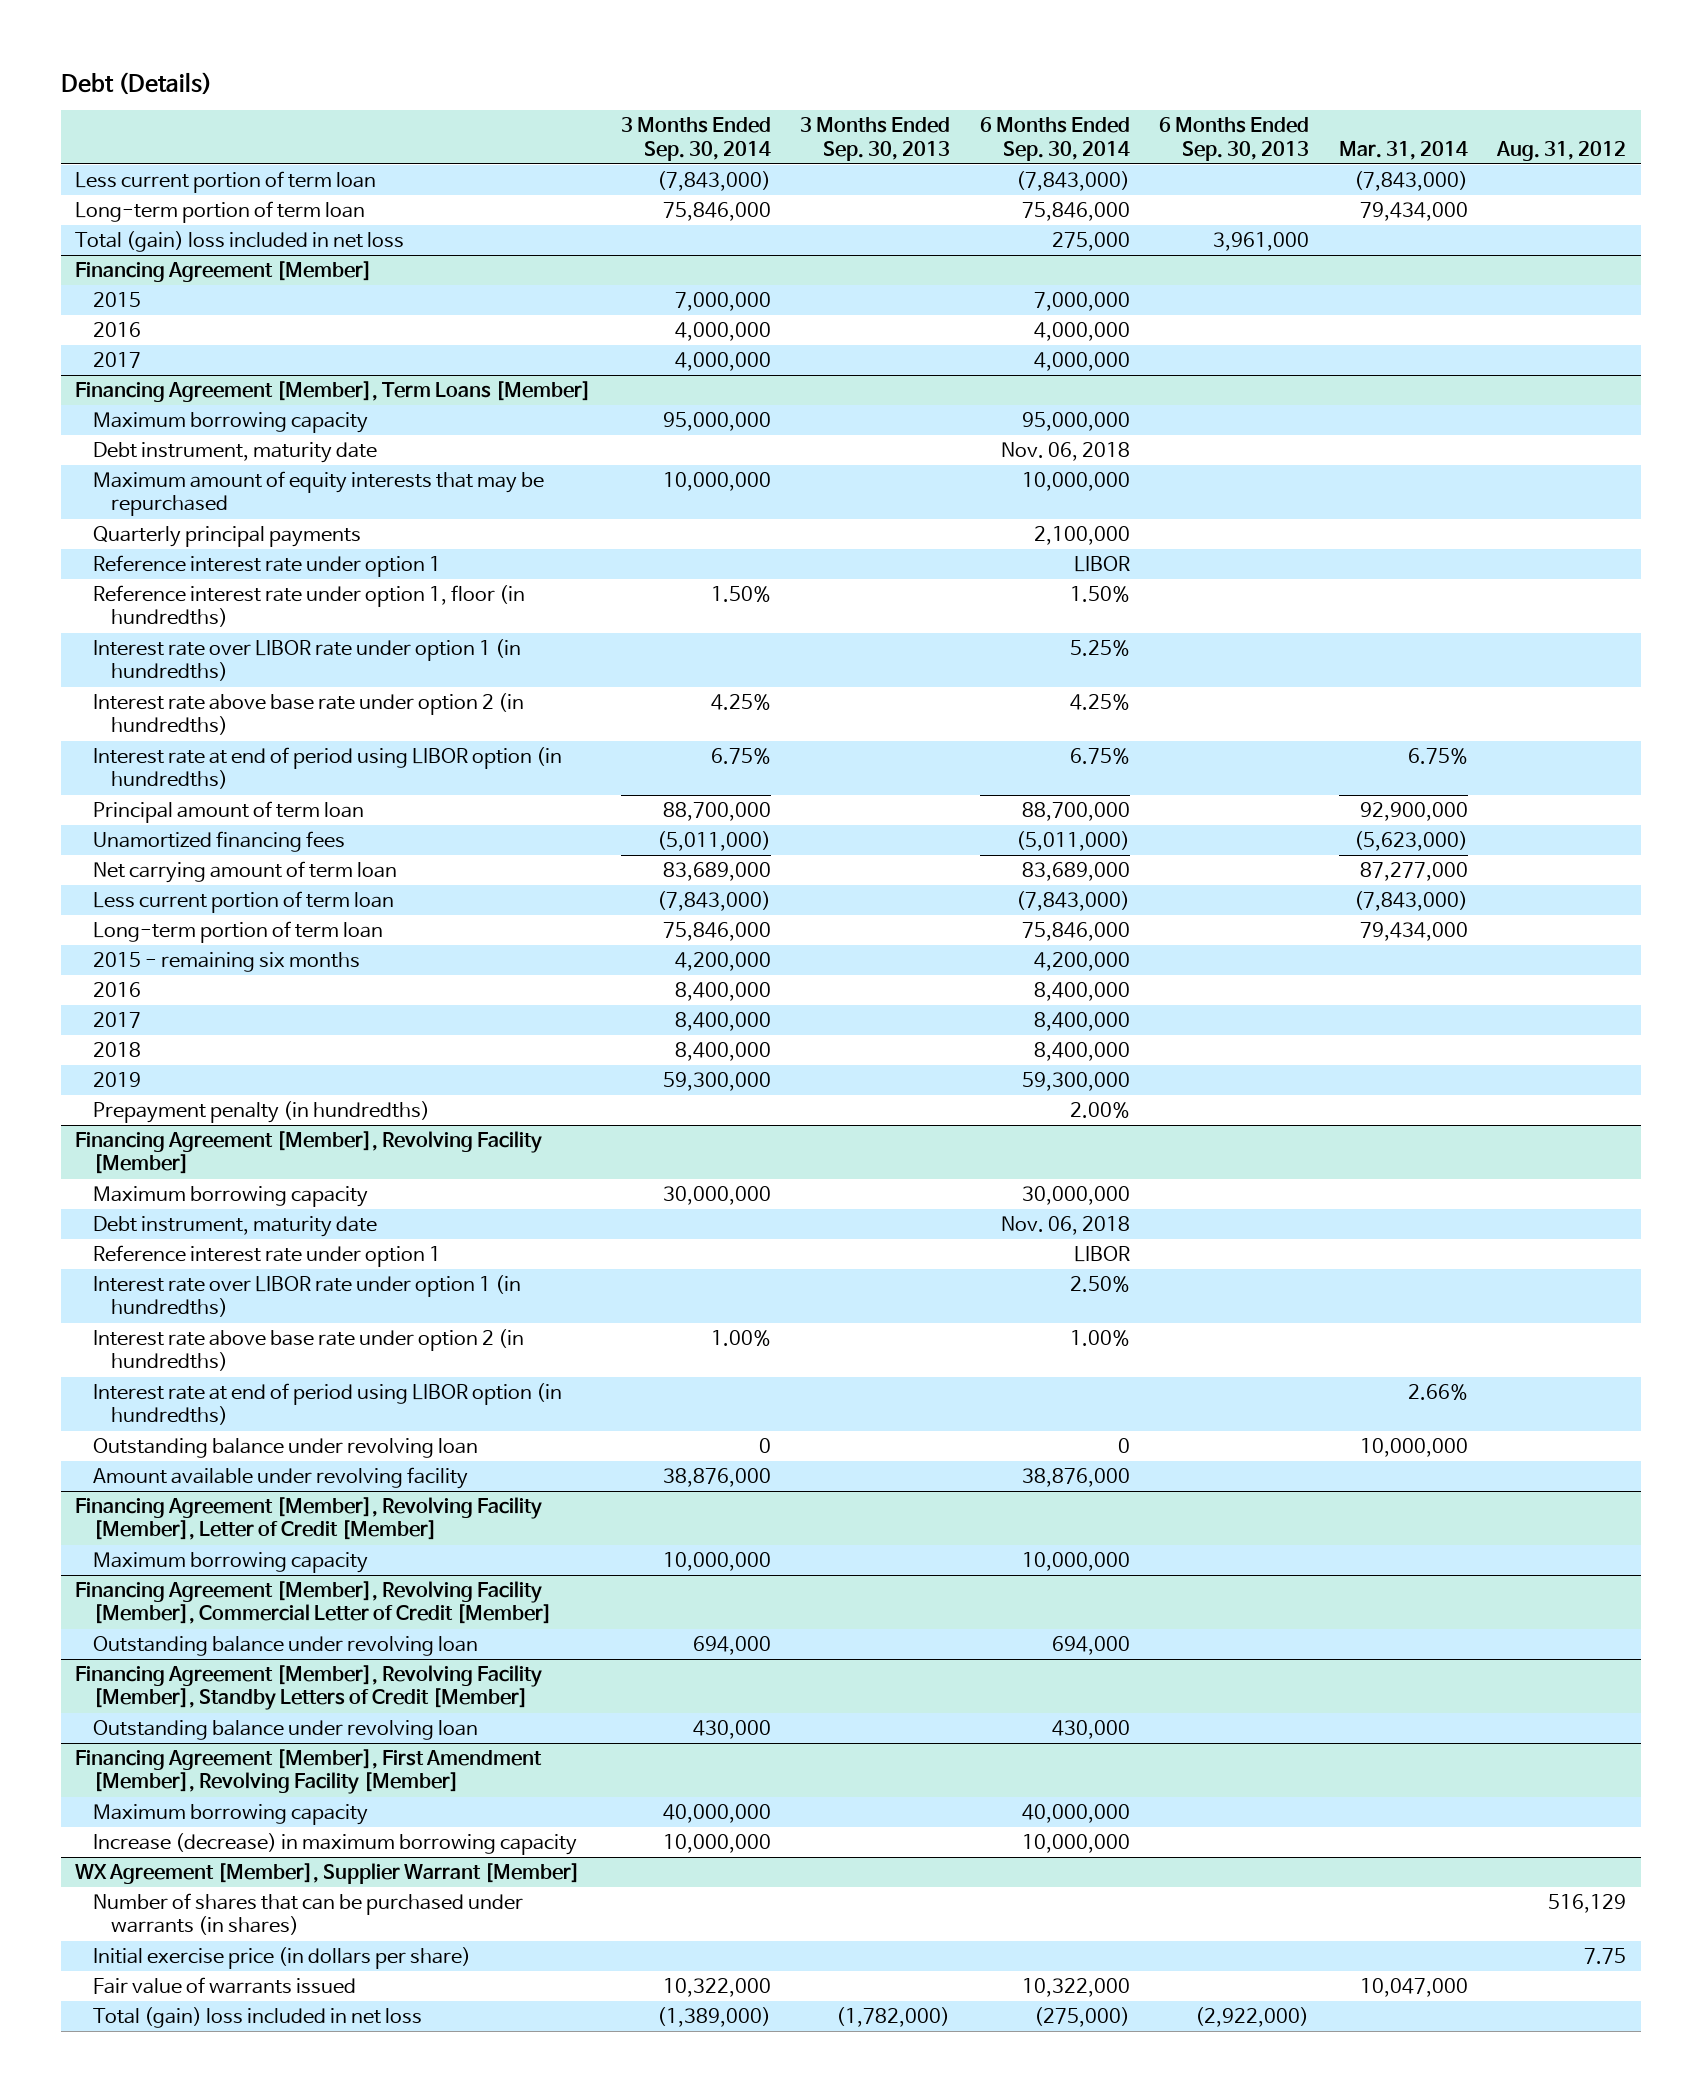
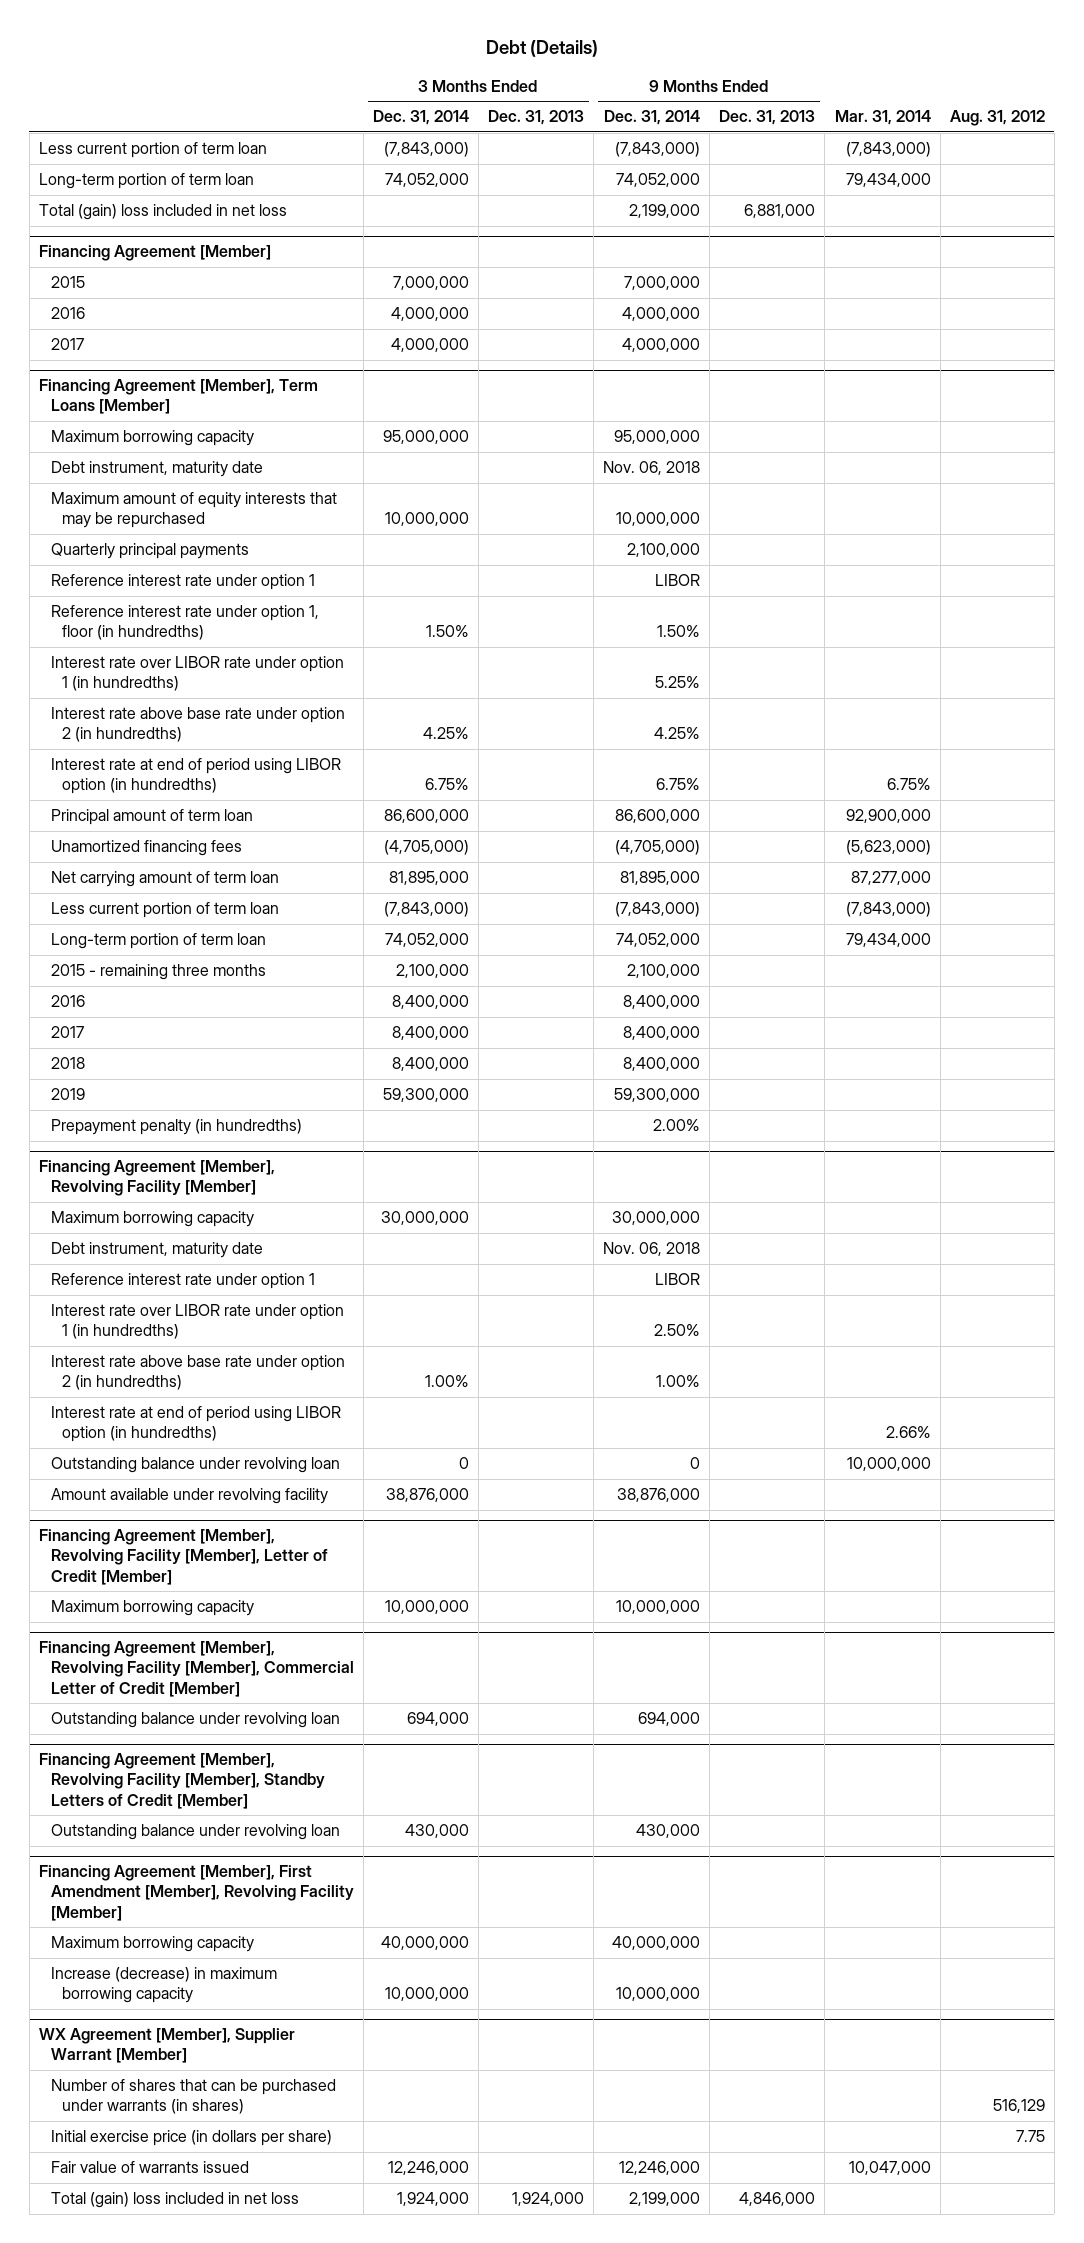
- | 3 Months Ended Sep. 30, 2014 | 3 Months Ended Sep. 30, 2013 | 6 Months Ended Sep. 30, 2014 | 6 Months Ended Sep. 30, 2013 | Mar. 31, 2014 | Aug. 31, 2012
+ | 3 Months Ended Dec. 31, 2014 | 3 Months Ended Dec. 31, 2013 | 9 Months Ended Dec. 31, 2014 | 9 Months Ended Dec. 31, 2013 | Mar. 31, 2014 | Aug. 31, 2012
@ Financing Agreement [Member], Term Loans [Member]
- 2015 - remaining six months | 4,200,000 | | 4,200,000 | | |
+ 2015 - remaining three months | 2,100,000 | | 2,100,000 | | |

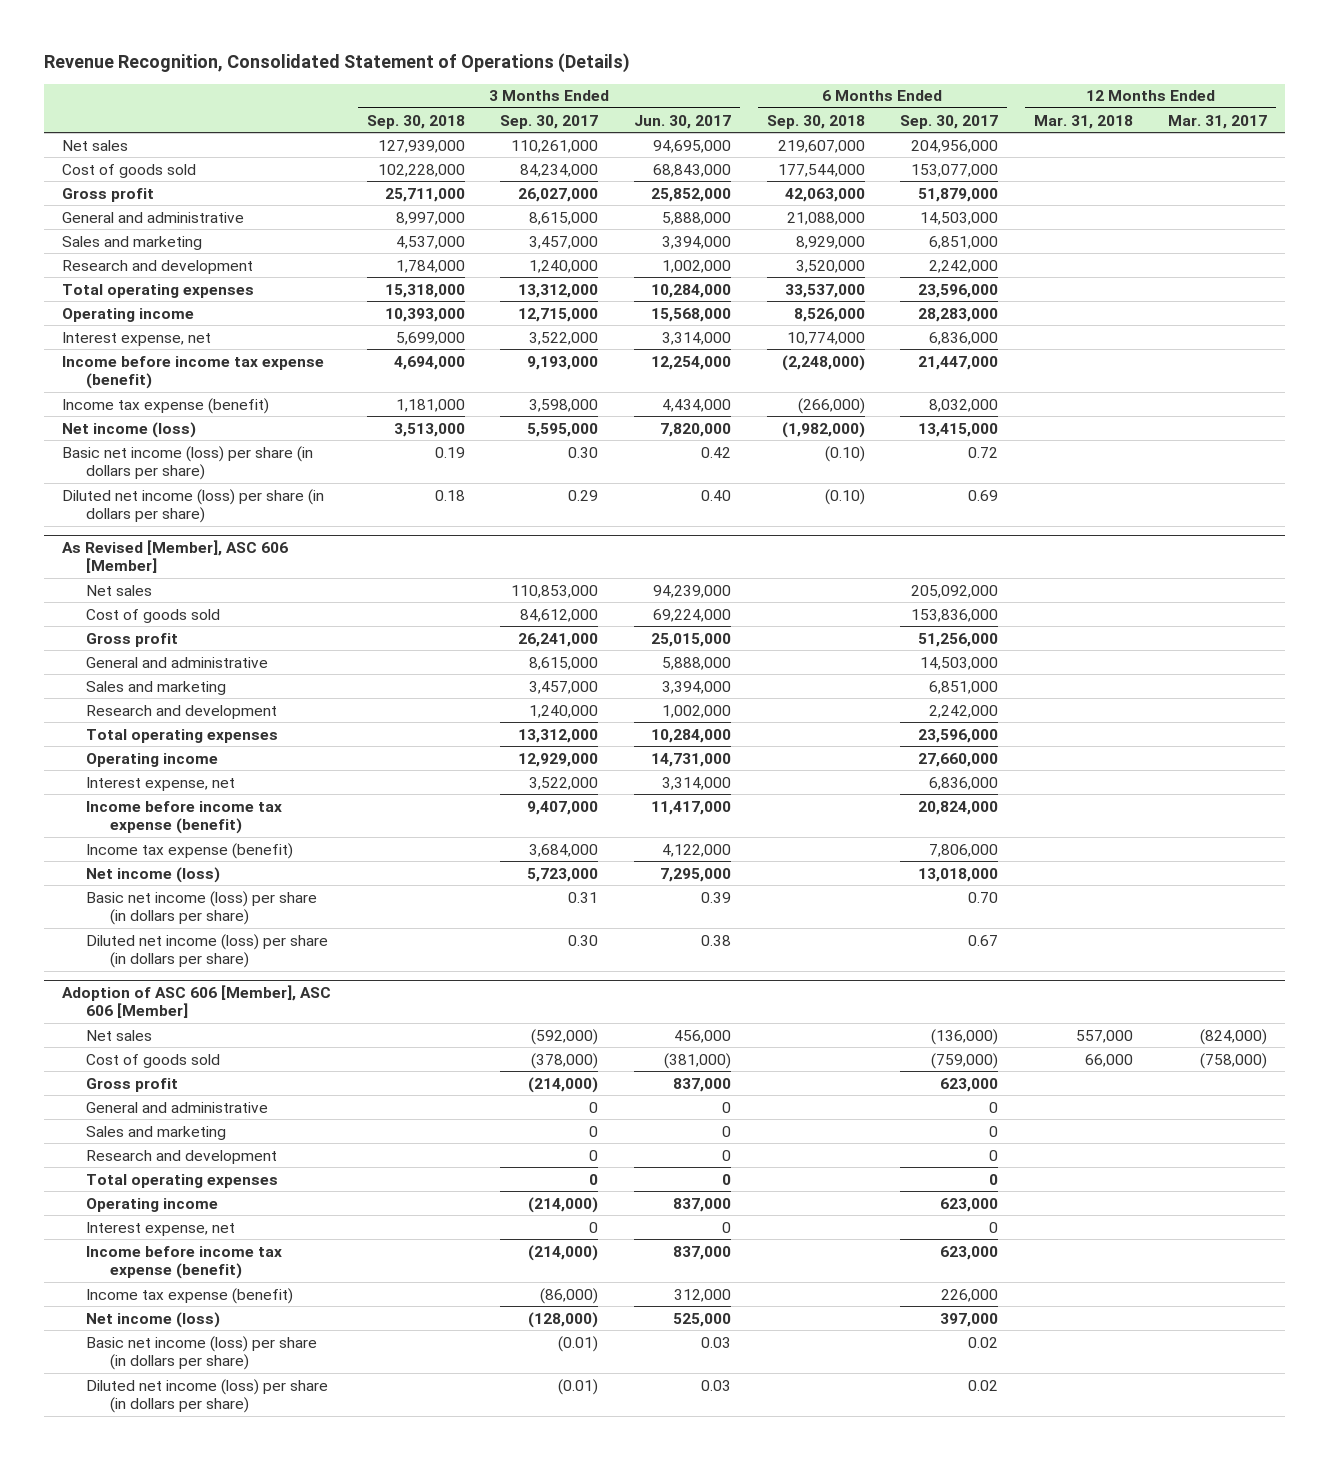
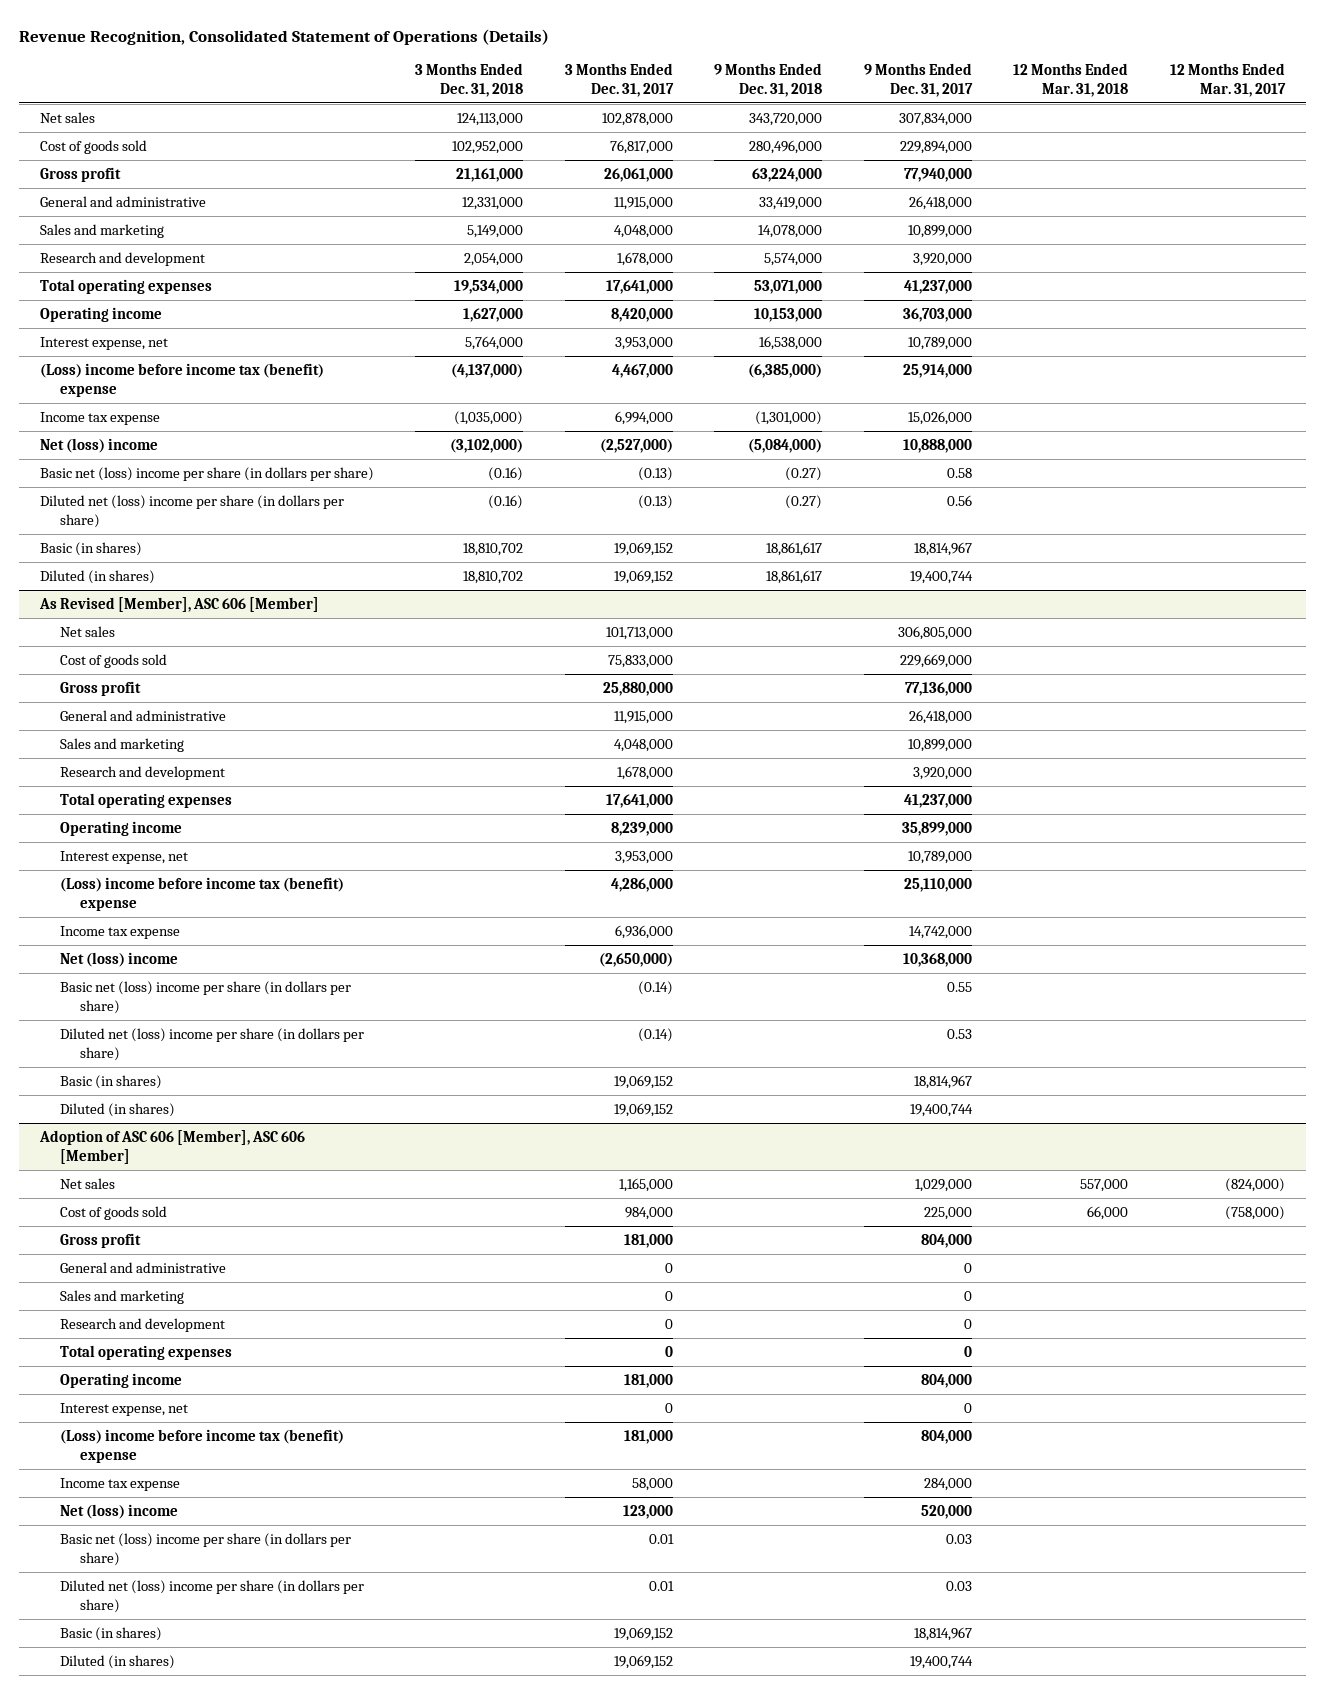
- | 3 Months Ended Sep. 30, 2018 | 3 Months Ended Sep. 30, 2017 | 3 Months Ended Jun. 30, 2017 | 6 Months Ended Sep. 30, 2018 | 6 Months Ended Sep. 30, 2017 | 12 Months Ended Mar. 31, 2018 | 12 Months Ended Mar. 31, 2017
+ | 3 Months Ended Dec. 31, 2018 | 3 Months Ended Dec. 31, 2017 | 9 Months Ended Dec. 31, 2018 | 9 Months Ended Dec. 31, 2017 | 12 Months Ended Mar. 31, 2018 | 12 Months Ended Mar. 31, 2017
- Income before income tax expense (benefit) | 4,694,000 | 9,193,000 | 12,254,000 | (2,248,000) | 21,447,000 | |
- Income tax expense (benefit) | 1,181,000 | 3,598,000 | 4,434,000 | (266,000) | 8,032,000 | |
- Net income (loss) | 3,513,000 | 5,595,000 | 7,820,000 | (1,982,000) | 13,415,000 | |
- Basic net income (loss) per share (in dollars per share) | 0.19 | 0.30 | 0.42 | (0.10) | 0.72 | |
- Diluted net income (loss) per share (in dollars per share) | 0.18 | 0.29 | 0.40 | (0.10) | 0.69 | |
+ (Loss) income before income tax (benefit) expense | (4,137,000) | 4,467,000 | (6,385,000) | 25,914,000 | |
+ Income tax expense | (1,035,000) | 6,994,000 | (1,301,000) | 15,026,000 | |
+ Net (loss) income | (3,102,000) | (2,527,000) | (5,084,000) | 10,888,000 | |
+ Basic net (loss) income per share (in dollars per share) | (0.16) | (0.13) | (0.27) | 0.58 | |
+ Diluted net (loss) income per share (in dollars per share) | (0.16) | (0.13) | (0.27) | 0.56 | |
+ Basic (in shares) | 18,810,702 | 19,069,152 | 18,861,617 | 18,814,967 | |
+ Diluted (in shares) | 18,810,702 | 19,069,152 | 18,861,617 | 19,400,744 | |
@ As Revised [Member], ASC 606 [Member]
- Income before income tax expense (benefit) | | 9,407,000 | 11,417,000 | | 20,824,000 | |
- Income tax expense (benefit) | | 3,684,000 | 4,122,000 | | 7,806,000 | |
- Net income (loss) | | 5,723,000 | 7,295,000 | | 13,018,000 | |
- Basic net income (loss) per share (in dollars per share) | | 0.31 | 0.39 | | 0.70 | |
- Diluted net income (loss) per share (in dollars per share) | | 0.30 | 0.38 | | 0.67 | |
+ (Loss) income before income tax (benefit) expense | | 4,286,000 | | 25,110,000 | |
+ Income tax expense | | 6,936,000 | | 14,742,000 | |
+ Net (loss) income | | (2,650,000) | | 10,368,000 | |
+ Basic net (loss) income per share (in dollars per share) | | (0.14) | | 0.55 | |
+ Diluted net (loss) income per share (in dollars per share) | | (0.14) | | 0.53 | |
+ Basic (in shares) | | 19,069,152 | | 18,814,967 | |
+ Diluted (in shares) | | 19,069,152 | | 19,400,744 | |
@ Adoption of ASC 606 [Member], ASC 606 [Member]
- Income before income tax expense (benefit) | | (214,000) | 837,000 | | 623,000 | |
- Income tax expense (benefit) | | (86,000) | 312,000 | | 226,000 | |
- Net income (loss) | | (128,000) | 525,000 | | 397,000 | |
- Basic net income (loss) per share (in dollars per share) | | (0.01) | 0.03 | | 0.02 | |
- Diluted net income (loss) per share (in dollars per share) | | (0.01) | 0.03 | | 0.02 | |
+ (Loss) income before income tax (benefit) expense | | 181,000 | | 804,000 | |
+ Income tax expense | | 58,000 | | 284,000 | |
+ Net (loss) income | | 123,000 | | 520,000 | |
+ Basic net (loss) income per share (in dollars per share) | | 0.01 | | 0.03 | |
+ Diluted net (loss) income per share (in dollars per share) | | 0.01 | | 0.03 | |
+ Basic (in shares) | | 19,069,152 | | 18,814,967 | |
+ Diluted (in shares) | | 19,069,152 | | 19,400,744 | |

